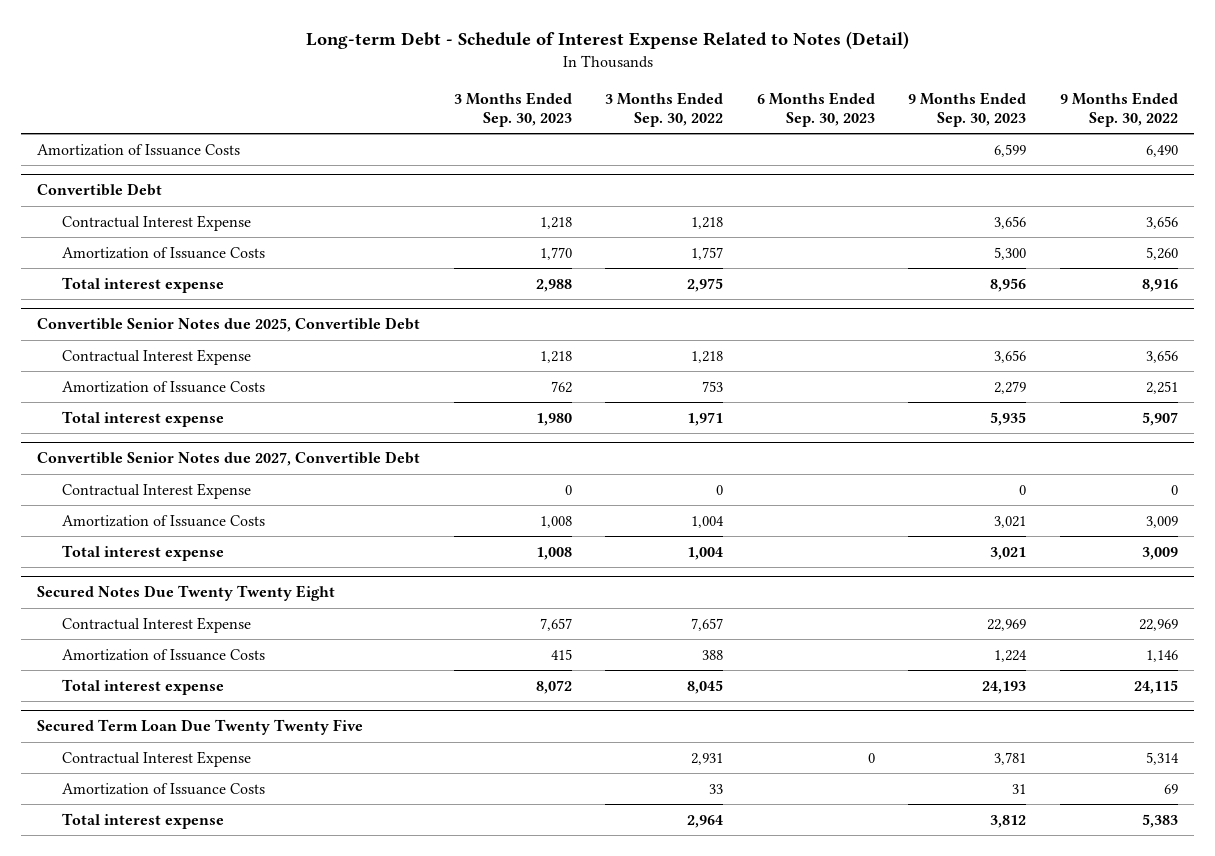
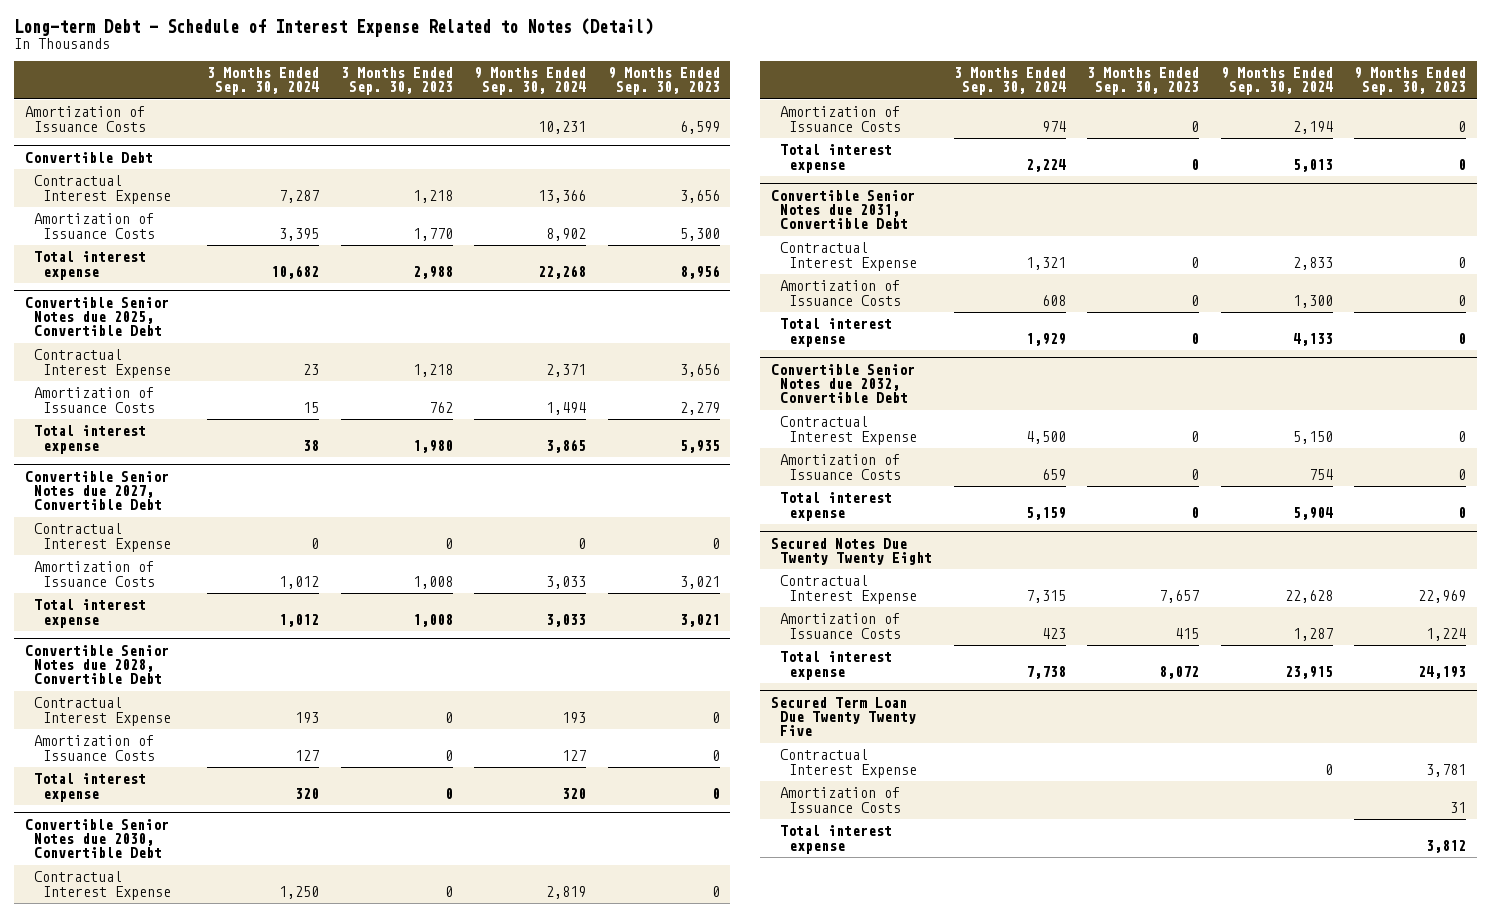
- | 3 Months Ended Sep. 30, 2023 | 3 Months Ended Sep. 30, 2022 | 6 Months Ended Sep. 30, 2023 | 9 Months Ended Sep. 30, 2023 | 9 Months Ended Sep. 30, 2022
+ | 3 Months Ended Sep. 30, 2024 | 3 Months Ended Sep. 30, 2023 | 9 Months Ended Sep. 30, 2024 | 9 Months Ended Sep. 30, 2023
+ Convertible Senior Notes due 2028, Convertible Debt
+ Contractual Interest Expense | 193 | 0 | 193 | 0
+ Amortization of Issuance Costs | 127 | 0 | 127 | 0
+ Total interest expense | 320 | 0 | 320 | 0
+ Convertible Senior Notes due 2030, Convertible Debt
+ Contractual Interest Expense | 1,250 | 0 | 2,819 | 0
+ Amortization of Issuance Costs | 974 | 0 | 2,194 | 0
+ Total interest expense | 2,224 | 0 | 5,013 | 0
+ Convertible Senior Notes due 2031, Convertible Debt
+ Contractual Interest Expense | 1,321 | 0 | 2,833 | 0
+ Amortization of Issuance Costs | 608 | 0 | 1,300 | 0
+ Total interest expense | 1,929 | 0 | 4,133 | 0
+ Convertible Senior Notes due 2032, Convertible Debt
+ Contractual Interest Expense | 4,500 | 0 | 5,150 | 0
+ Amortization of Issuance Costs | 659 | 0 | 754 | 0
+ Total interest expense | 5,159 | 0 | 5,904 | 0

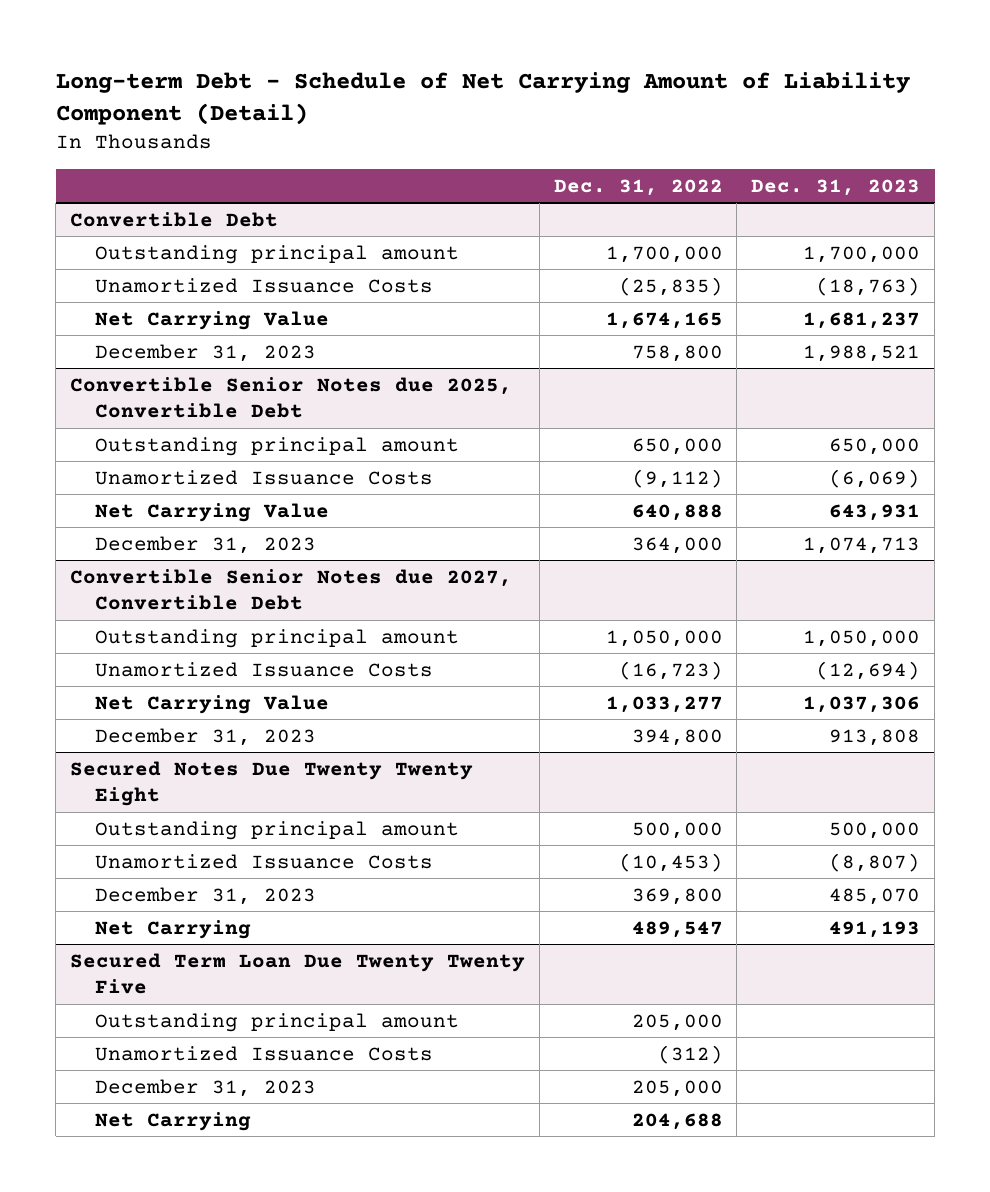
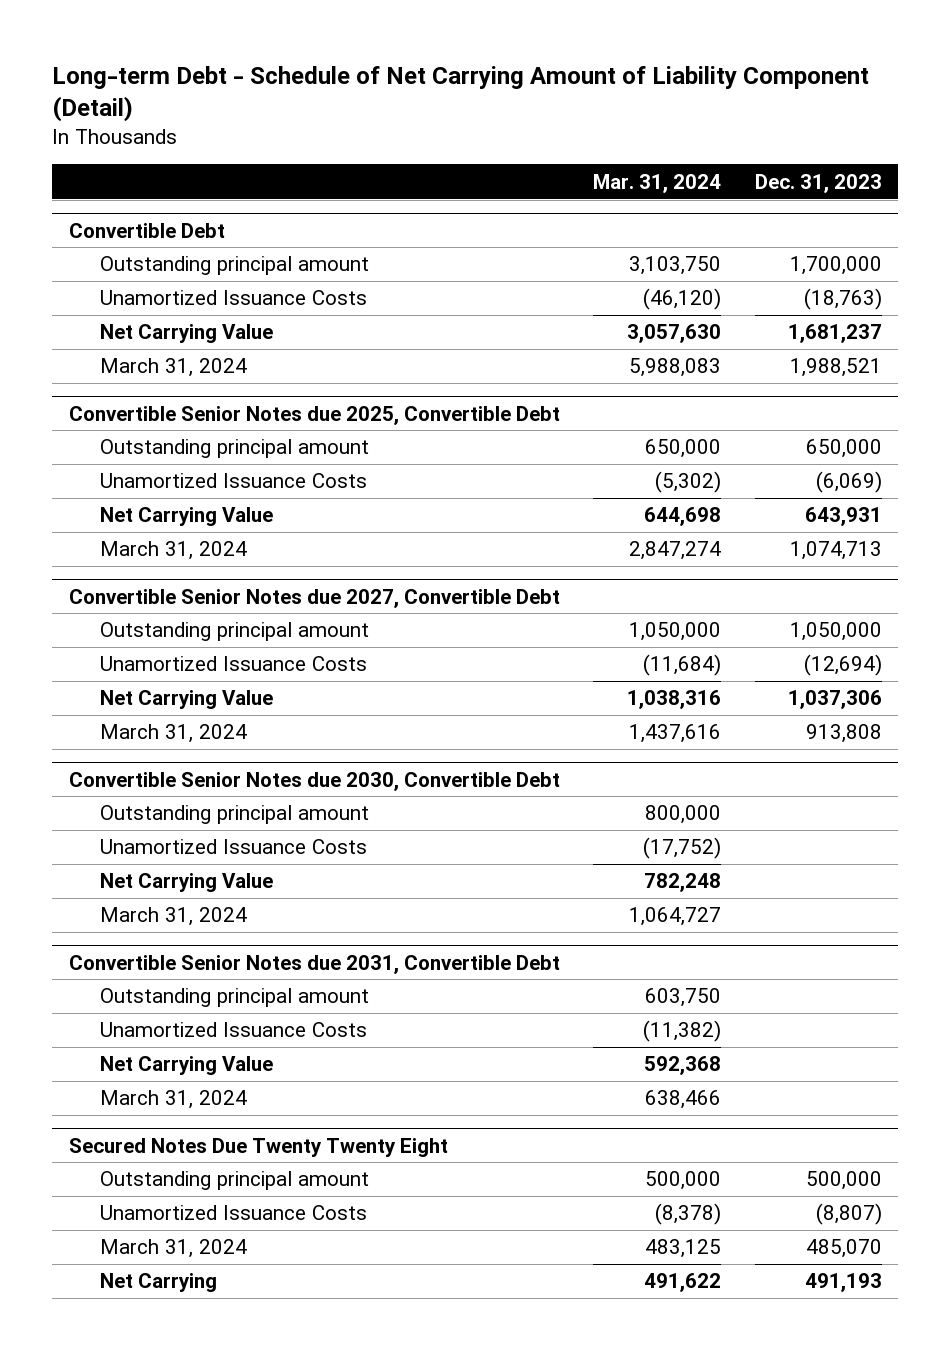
- | Dec. 31, 2022 | Dec. 31, 2023
+ | Mar. 31, 2024 | Dec. 31, 2023
@ Convertible Debt
- December 31, 2023 | 758,800 | 1,988,521
+ March 31, 2024 | 5,988,083 | 1,988,521
@ Convertible Senior Notes due 2025, Convertible Debt
- December 31, 2023 | 364,000 | 1,074,713
+ March 31, 2024 | 2,847,274 | 1,074,713
@ Convertible Senior Notes due 2027, Convertible Debt
- December 31, 2023 | 394,800 | 913,808
+ March 31, 2024 | 1,437,616 | 913,808
+ Convertible Senior Notes due 2030, Convertible Debt
+ Outstanding principal amount | 800,000 |
+ Unamortized Issuance Costs | (17,752) |
+ Net Carrying Value | 782,248 |
+ March 31, 2024 | 1,064,727 |
+ Convertible Senior Notes due 2031, Convertible Debt
+ Outstanding principal amount | 603,750 |
+ Unamortized Issuance Costs | (11,382) |
+ Net Carrying Value | 592,368 |
+ March 31, 2024 | 638,466 |
@ Secured Notes Due Twenty Twenty Eight
- December 31, 2023 | 369,800 | 485,070
+ March 31, 2024 | 483,125 | 485,070
- Secured Term Loan Due Twenty Twenty Five
- Outstanding principal amount | 205,000 |
- Unamortized Issuance Costs | (312) |
- December 31, 2023 | 205,000 |
- Net Carrying | 204,688 |

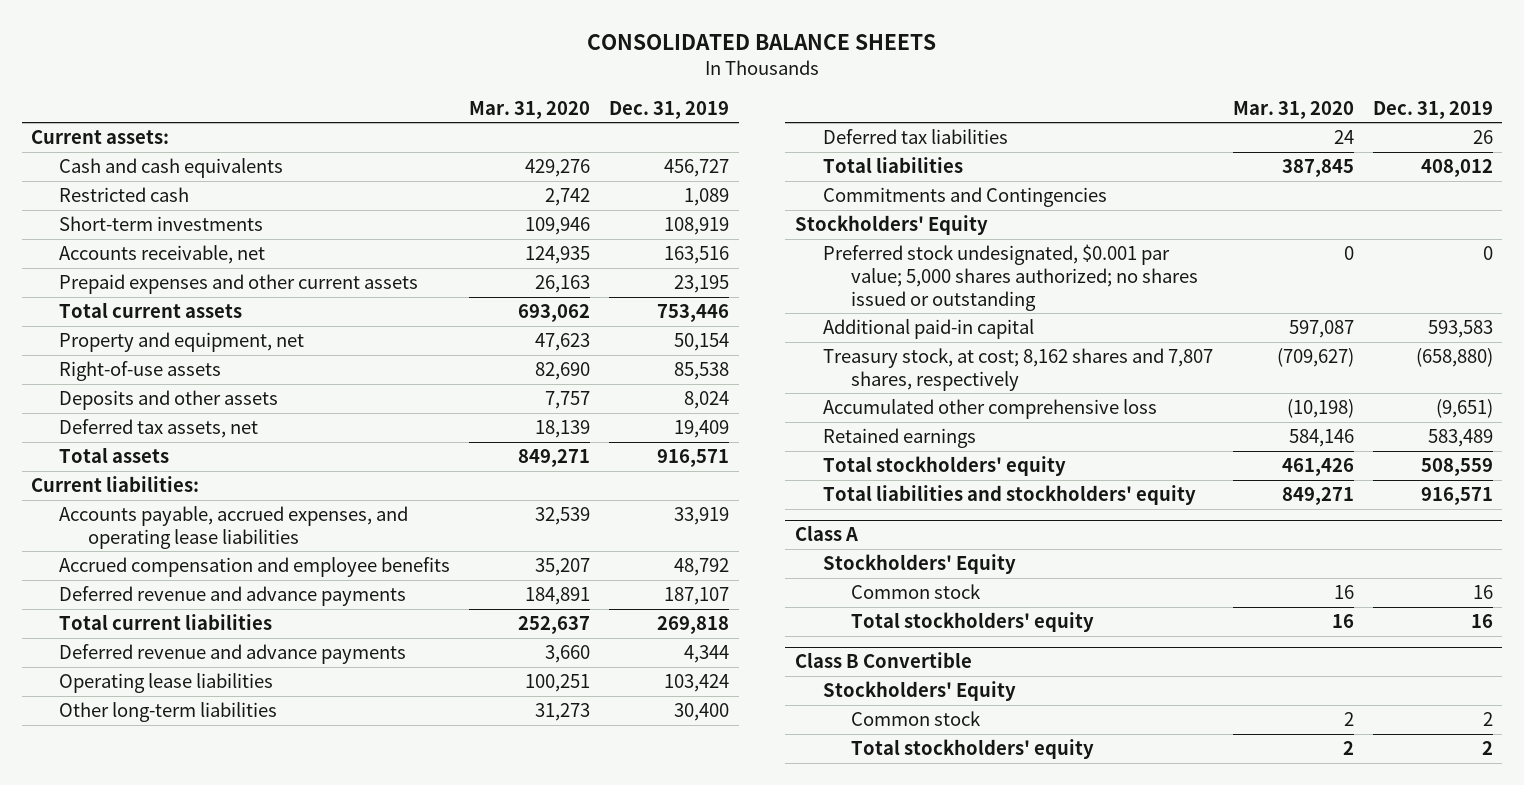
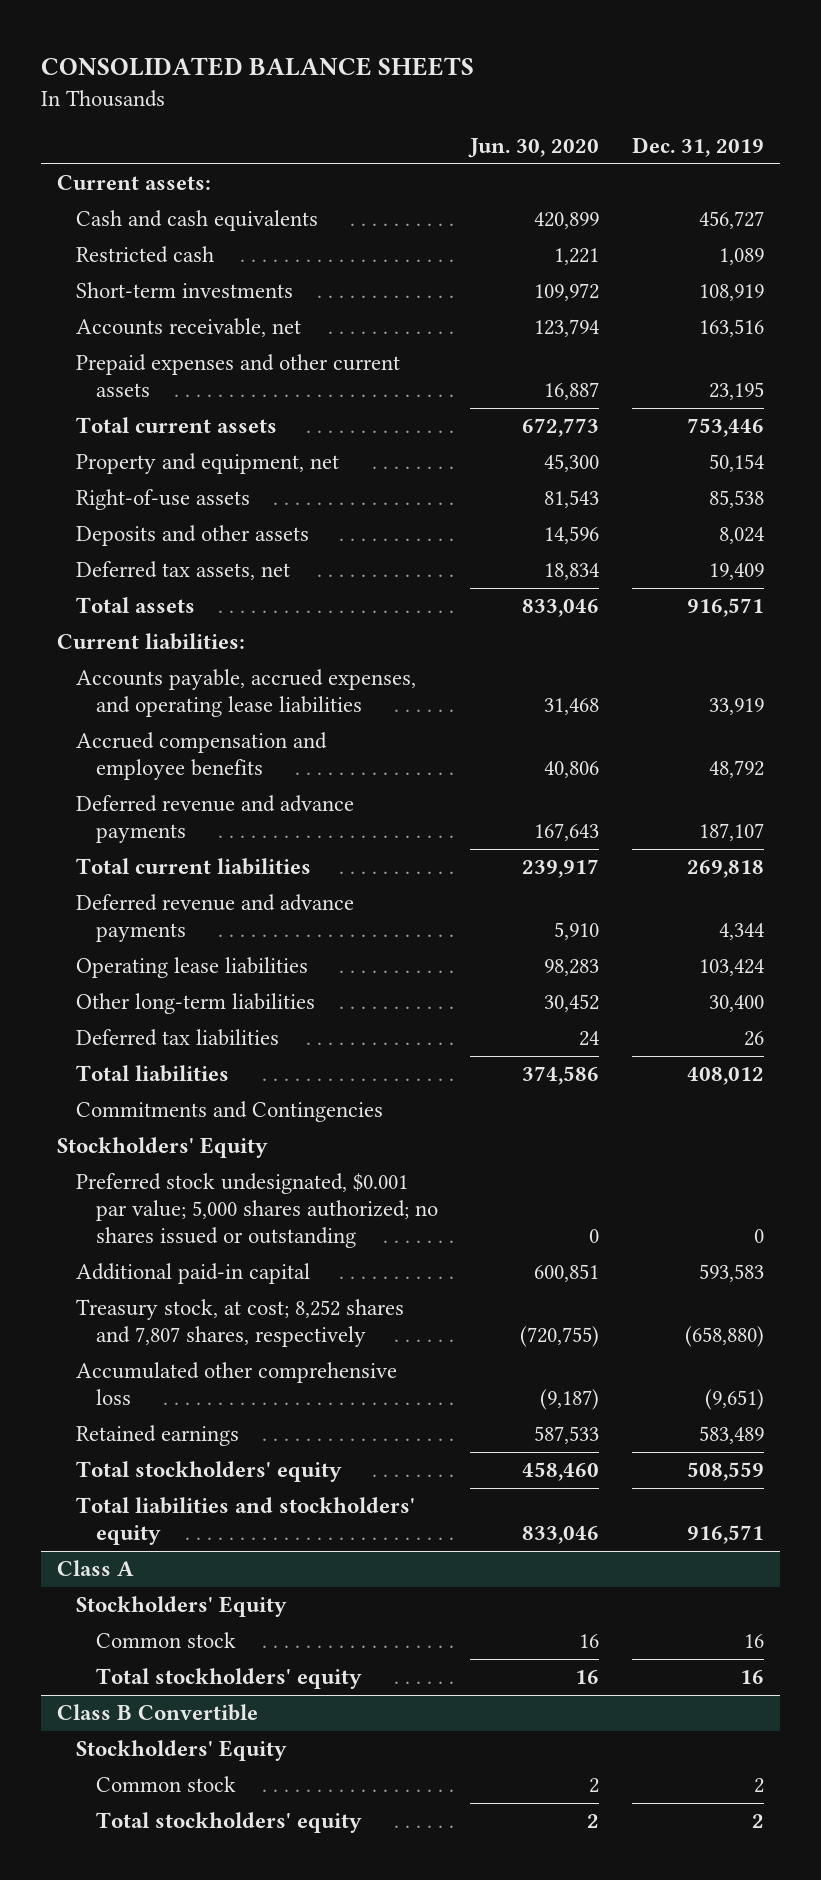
- | Mar. 31, 2020 | Dec. 31, 2019
+ | Jun. 30, 2020 | Dec. 31, 2019
- Treasury stock, at cost; 8,162 shares and 7,807 shares, respectively | (709,627) | (658,880)
+ Treasury stock, at cost; 8,252 shares and 7,807 shares, respectively | (720,755) | (658,880)

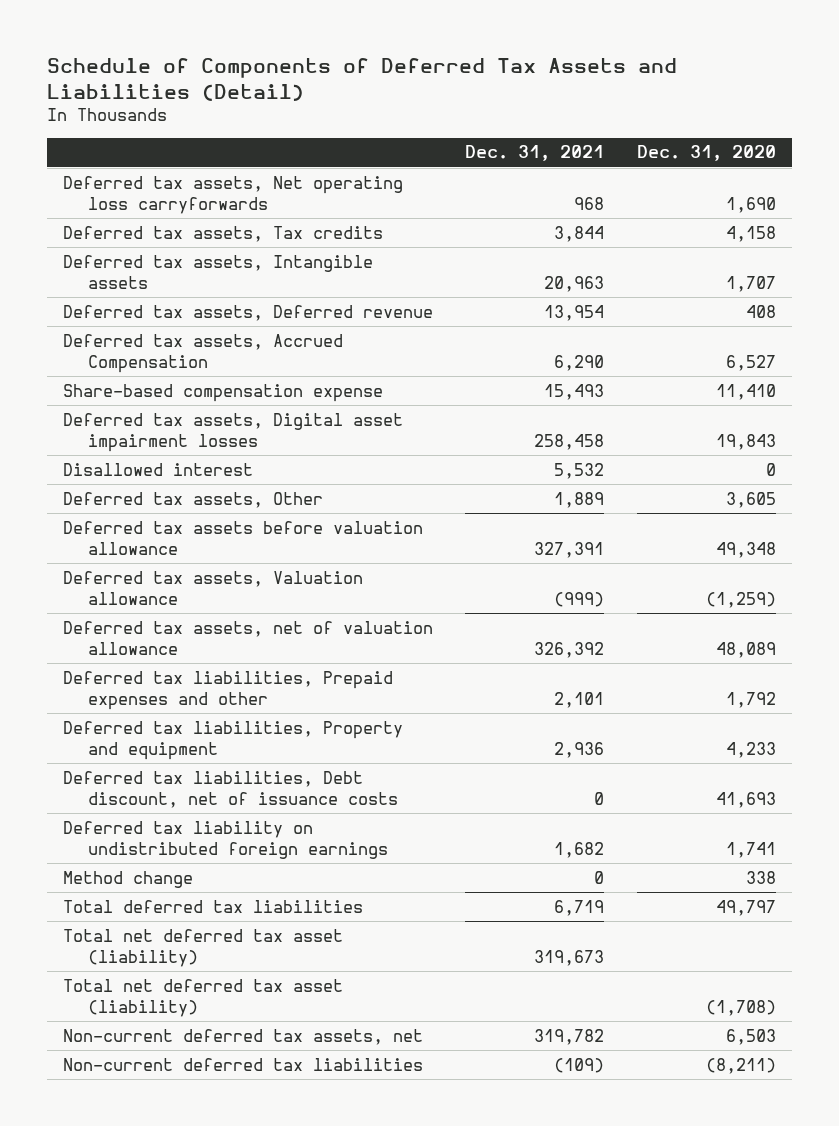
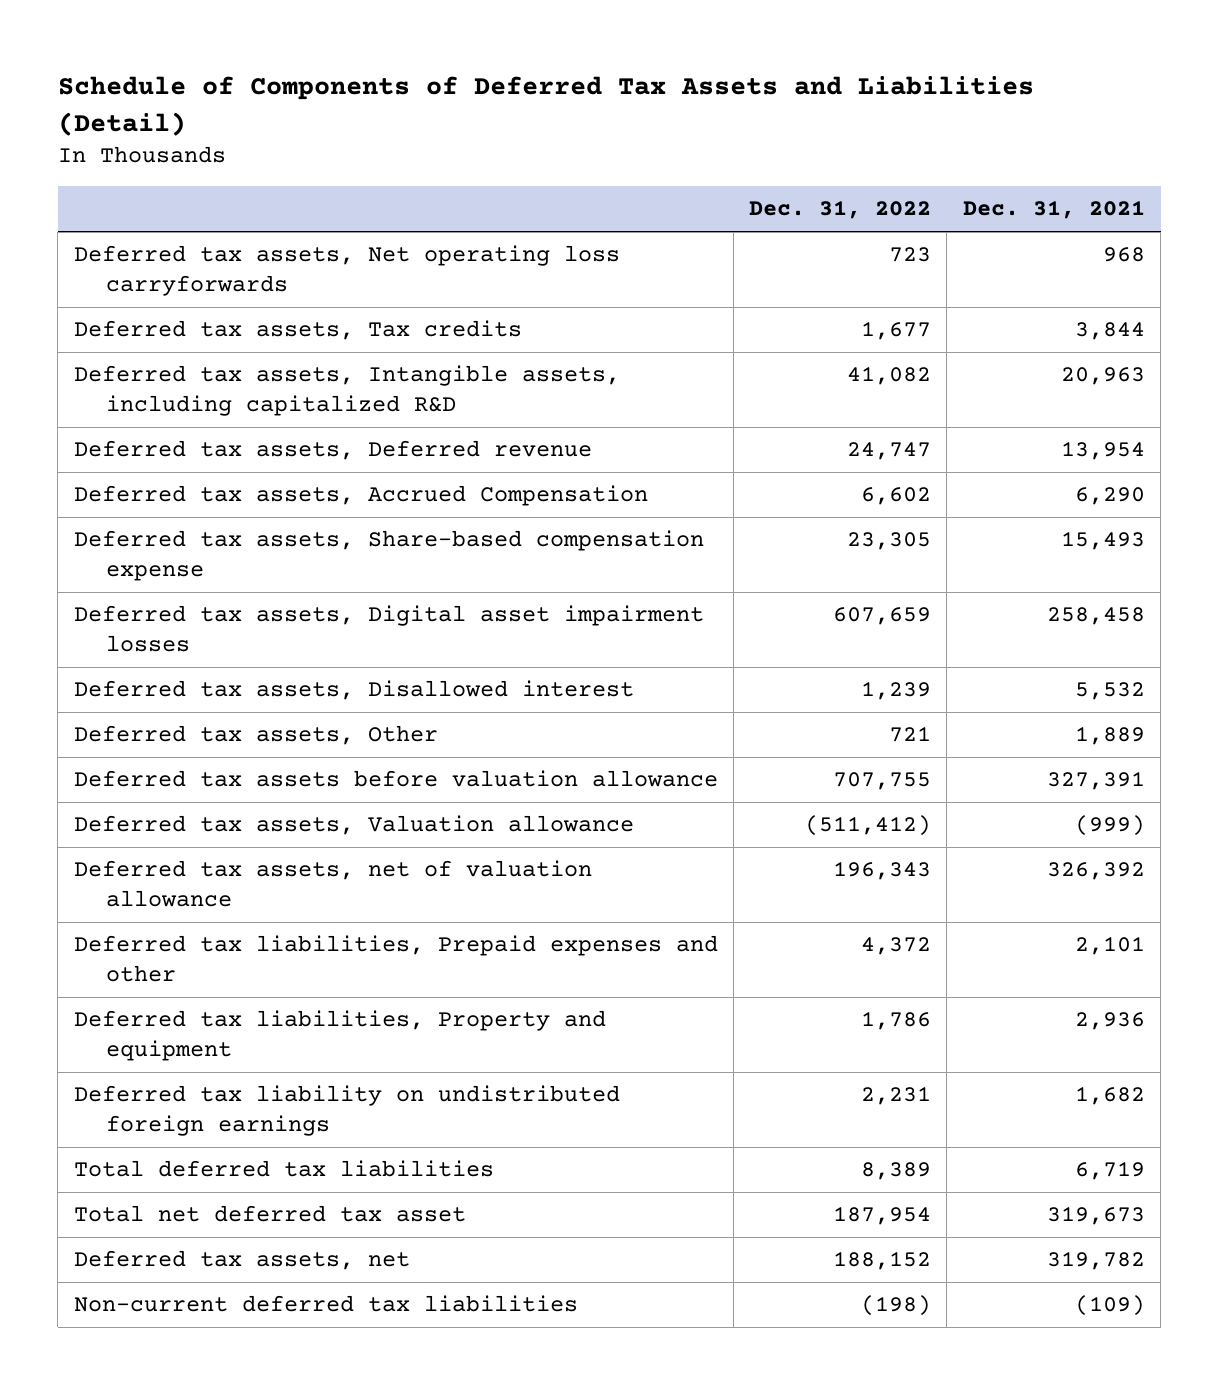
- | Dec. 31, 2021 | Dec. 31, 2020
+ | Dec. 31, 2022 | Dec. 31, 2021
- Deferred tax assets, Intangible assets | 20,963 | 1,707
+ Deferred tax assets, Intangible assets, including capitalized R&D | 41,082 | 20,963
- Share-based compensation expense | 15,493 | 11,410
+ Deferred tax assets, Share-based compensation expense | 23,305 | 15,493
- Disallowed interest | 5,532 | 0
+ Deferred tax assets, Disallowed interest | 1,239 | 5,532
- Deferred tax liabilities, Debt discount, net of issuance costs | 0 | 41,693
- Method change | 0 | 338
- Total net deferred tax asset (liability) | 319,673 |
- Total net deferred tax asset (liability) | | (1,708)
- Non-current deferred tax assets, net | 319,782 | 6,503
+ Total net deferred tax asset | 187,954 | 319,673
+ Deferred tax assets, net | 188,152 | 319,782

